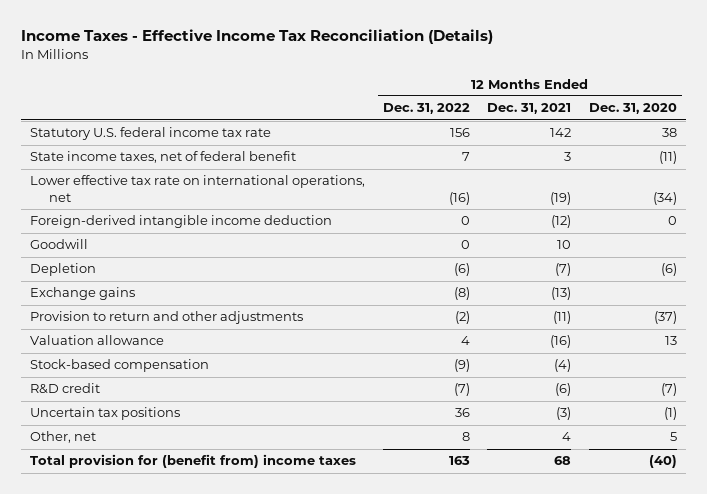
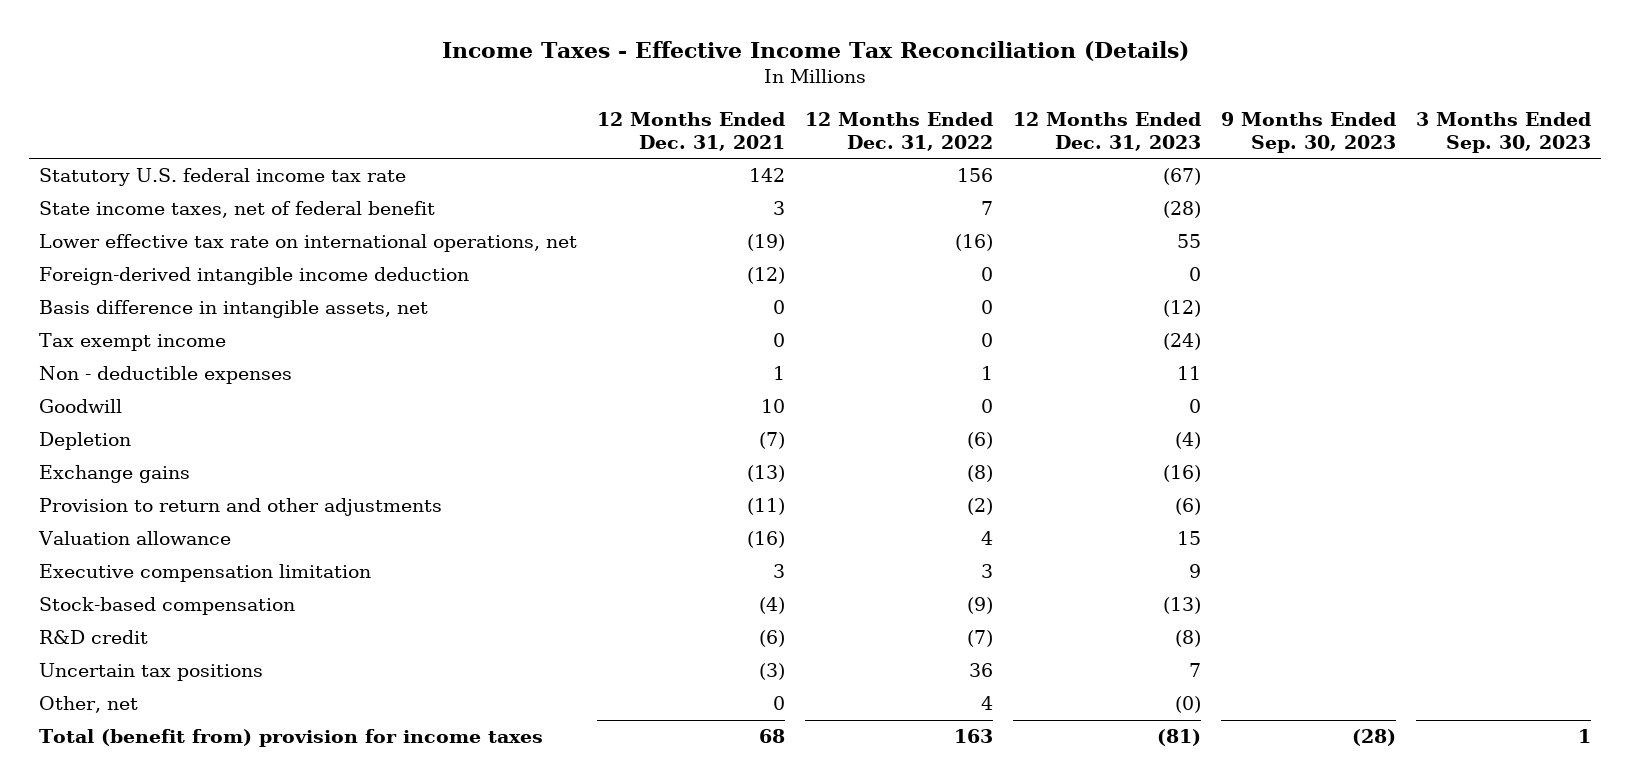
- | 12 Months Ended Dec. 31, 2022 | 12 Months Ended Dec. 31, 2021 | 12 Months Ended Dec. 31, 2020
+ | 12 Months Ended Dec. 31, 2021 | 12 Months Ended Dec. 31, 2022 | 12 Months Ended Dec. 31, 2023 | 9 Months Ended Sep. 30, 2023 | 3 Months Ended Sep. 30, 2023
+ Basis difference in intangible assets, net | 0 | 0 | (12) | |
+ Tax exempt income | 0 | 0 | (24) | |
+ Non - deductible expenses | 1 | 1 | 11 | |
+ Executive compensation limitation | 3 | 3 | 9 | |
- Other, net | 8 | 4 | 5
- Total provision for (benefit from) income taxes | 163 | 68 | (40)
+ Other, net | 0 | 4 | (0) | |
+ Total (benefit from) provision for income taxes | 68 | 163 | (81) | (28) | 1

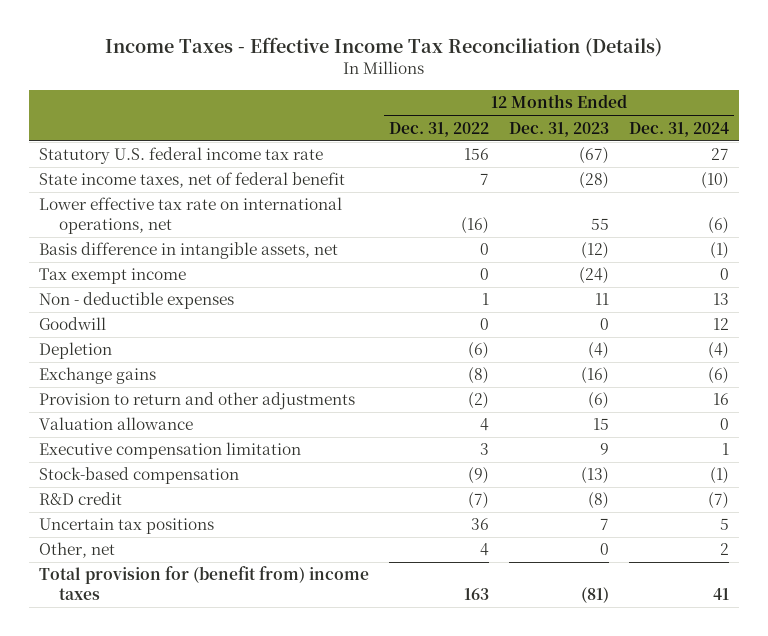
- | 12 Months Ended Dec. 31, 2021 | 12 Months Ended Dec. 31, 2022 | 12 Months Ended Dec. 31, 2023 | 9 Months Ended Sep. 30, 2023 | 3 Months Ended Sep. 30, 2023
+ | 12 Months Ended Dec. 31, 2022 | 12 Months Ended Dec. 31, 2023 | 12 Months Ended Dec. 31, 2024
- Foreign-derived intangible income deduction | (12) | 0 | 0 | |
- Other, net | 0 | 4 | (0) | |
- Total (benefit from) provision for income taxes | 68 | 163 | (81) | (28) | 1
+ Other, net | 4 | 0 | 2
+ Total provision for (benefit from) income taxes | 163 | (81) | 41

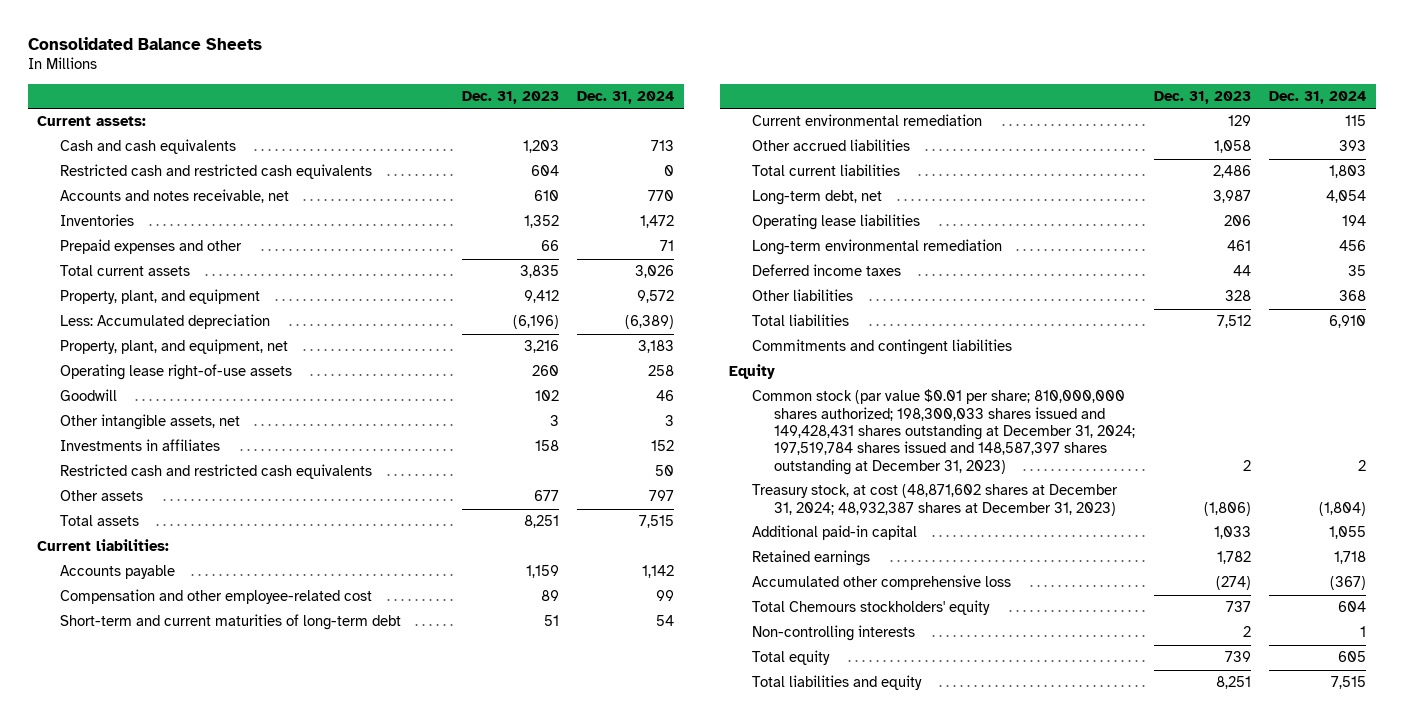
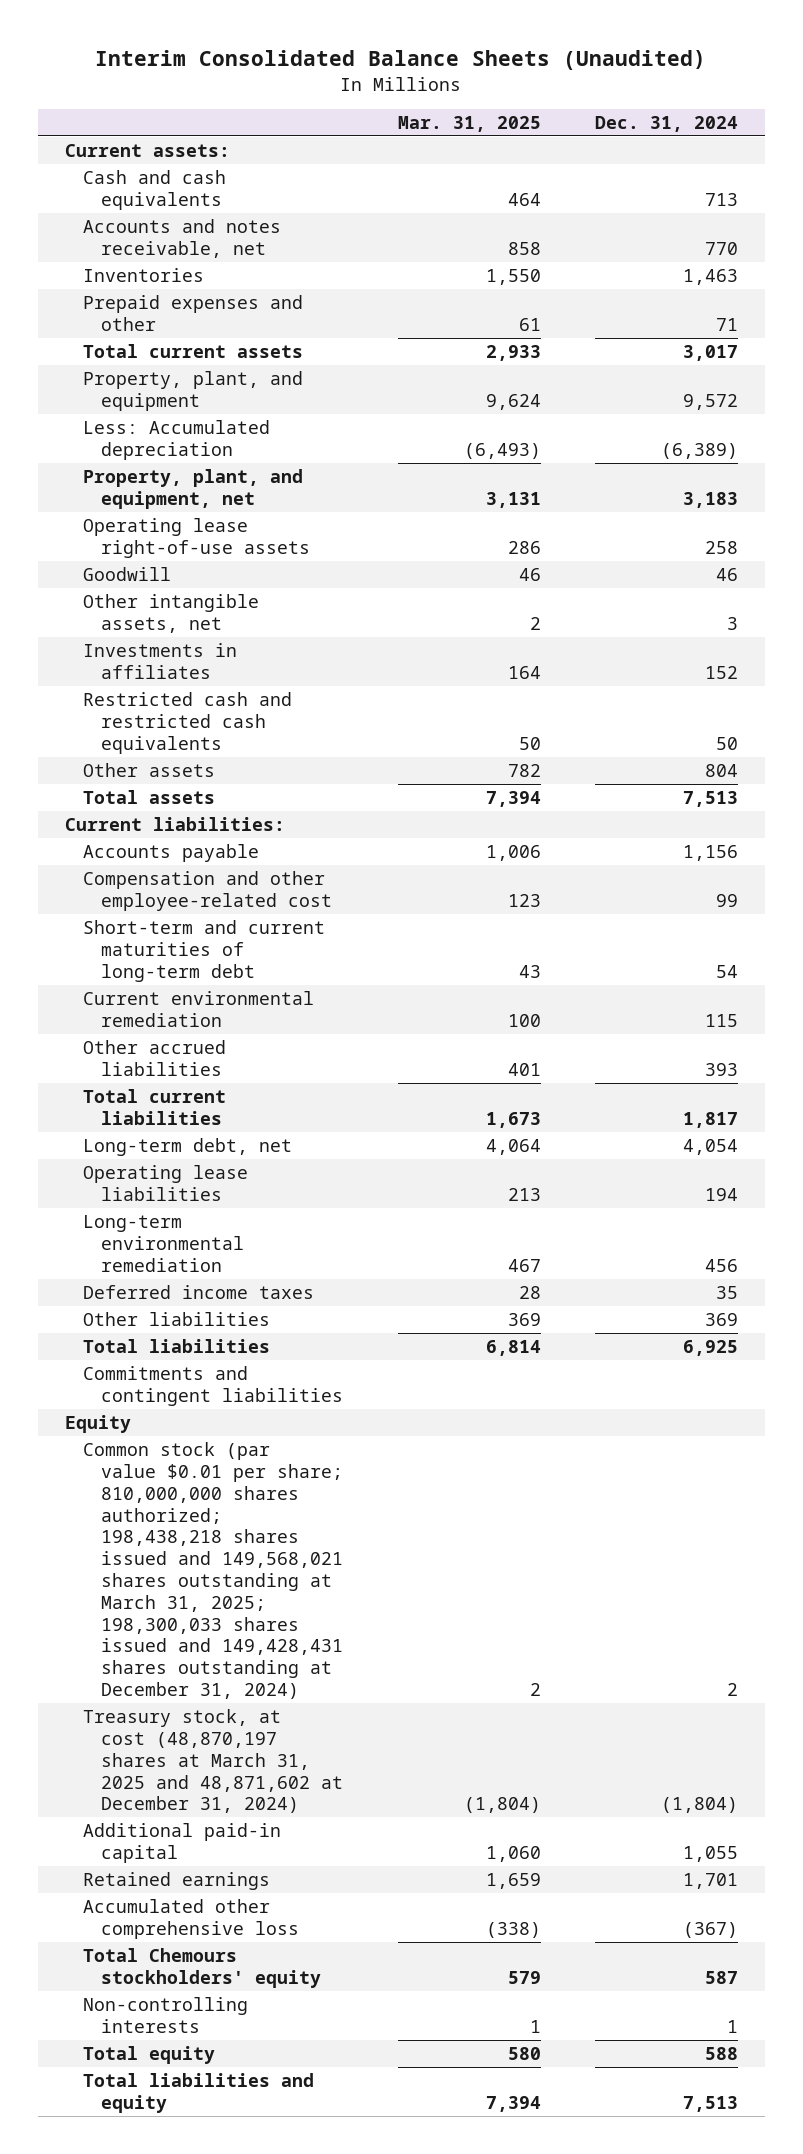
- Consolidated Balance Sheets
+ Interim Consolidated Balance Sheets (Unaudited)
- | Dec. 31, 2023 | Dec. 31, 2024
+ | Mar. 31, 2025 | Dec. 31, 2024
- Restricted cash and restricted cash equivalents | 604 | 0
- Inventories | 1,352 | 1,472
+ Inventories | 1,550 | 1,463
- Total current assets | 3,835 | 3,026
+ Total current assets | 2,933 | 3,017
- Other assets | 677 | 797
- Total assets | 8,251 | 7,515
+ Other assets | 782 | 804
+ Total assets | 7,394 | 7,513
- Accounts payable | 1,159 | 1,142
+ Accounts payable | 1,006 | 1,156
- Total current liabilities | 2,486 | 1,803
+ Total current liabilities | 1,673 | 1,817
- Other liabilities | 328 | 368
- Total liabilities | 7,512 | 6,910
+ Other liabilities | 369 | 369
+ Total liabilities | 6,814 | 6,925
- Common stock (par value $0.01 per share; 810,000,000 shares authorized; 198,300,033 shares issued and 149,428,431 shares outstanding at December 31, 2024; 197,519,784 shares issued and 148,587,397 shares outstanding at December 31, 2023) | 2 | 2
- Treasury stock, at cost (48,871,602 shares at December 31, 2024; 48,932,387 shares at December 31, 2023) | (1,806) | (1,804)
+ Common stock (par value $0.01 per share; 810,000,000 shares authorized; 198,438,218 shares issued and 149,568,021 shares outstanding at March 31, 2025; 198,300,033 shares issued and 149,428,431 shares outstanding at December 31, 2024) | 2 | 2
+ Treasury stock, at cost (48,870,197 shares at March 31, 2025 and 48,871,602 at December 31, 2024) | (1,804) | (1,804)
- Retained earnings | 1,782 | 1,718
+ Retained earnings | 1,659 | 1,701
- Total Chemours stockholders' equity | 737 | 604
+ Total Chemours stockholders' equity | 579 | 587
- Total equity | 739 | 605
- Total liabilities and equity | 8,251 | 7,515
+ Total equity | 580 | 588
+ Total liabilities and equity | 7,394 | 7,513

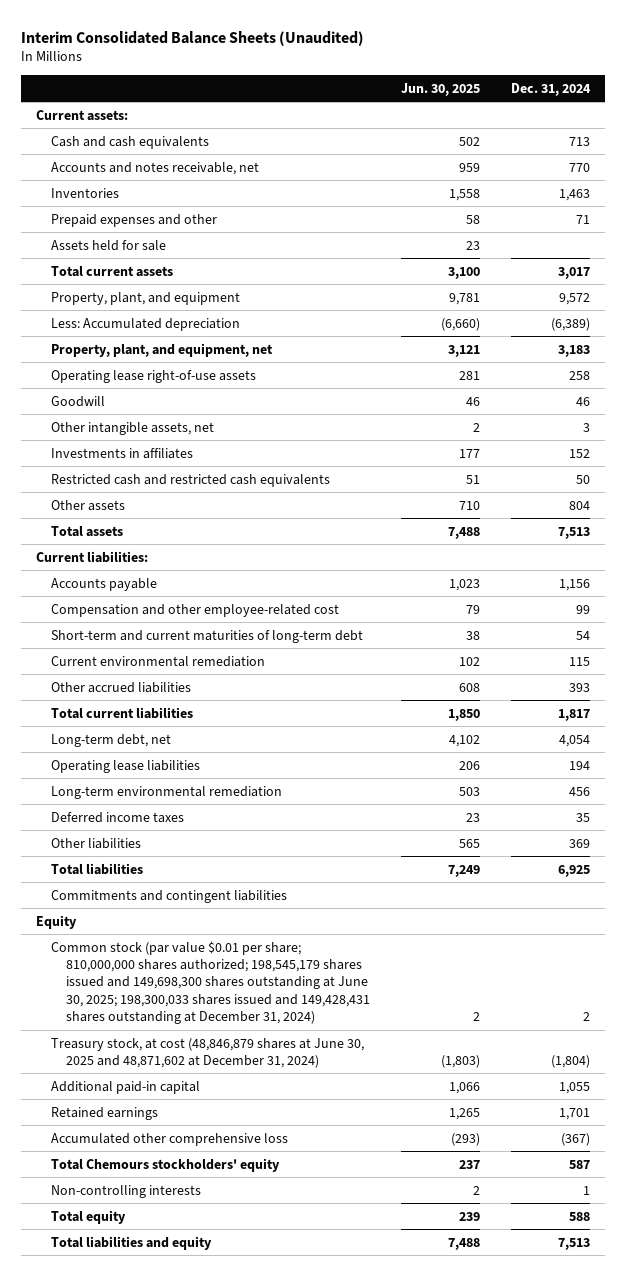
- | Mar. 31, 2025 | Dec. 31, 2024
+ | Jun. 30, 2025 | Dec. 31, 2024
+ Assets held for sale | 23 |
- Common stock (par value $0.01 per share; 810,000,000 shares authorized; 198,438,218 shares issued and 149,568,021 shares outstanding at March 31, 2025; 198,300,033 shares issued and 149,428,431 shares outstanding at December 31, 2024) | 2 | 2
- Treasury stock, at cost (48,870,197 shares at March 31, 2025 and 48,871,602 at December 31, 2024) | (1,804) | (1,804)
+ Common stock (par value $0.01 per share; 810,000,000 shares authorized; 198,545,179 shares issued and 149,698,300 shares outstanding at June 30, 2025; 198,300,033 shares issued and 149,428,431 shares outstanding at December 31, 2024) | 2 | 2
+ Treasury stock, at cost (48,846,879 shares at June 30, 2025 and 48,871,602 at December 31, 2024) | (1,803) | (1,804)

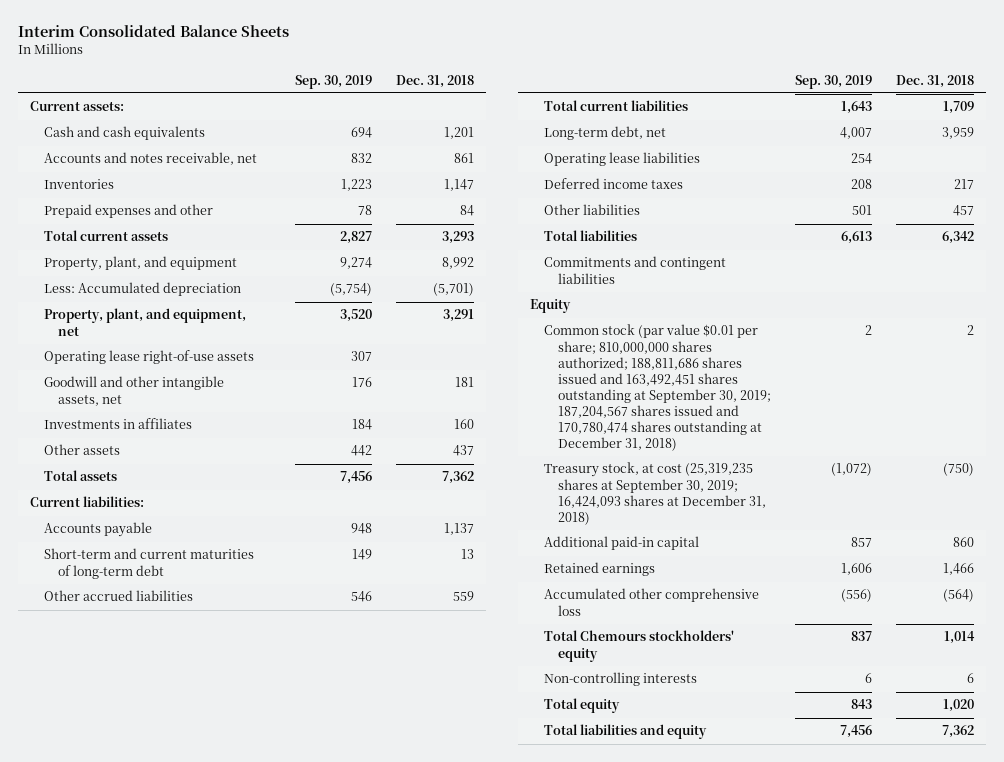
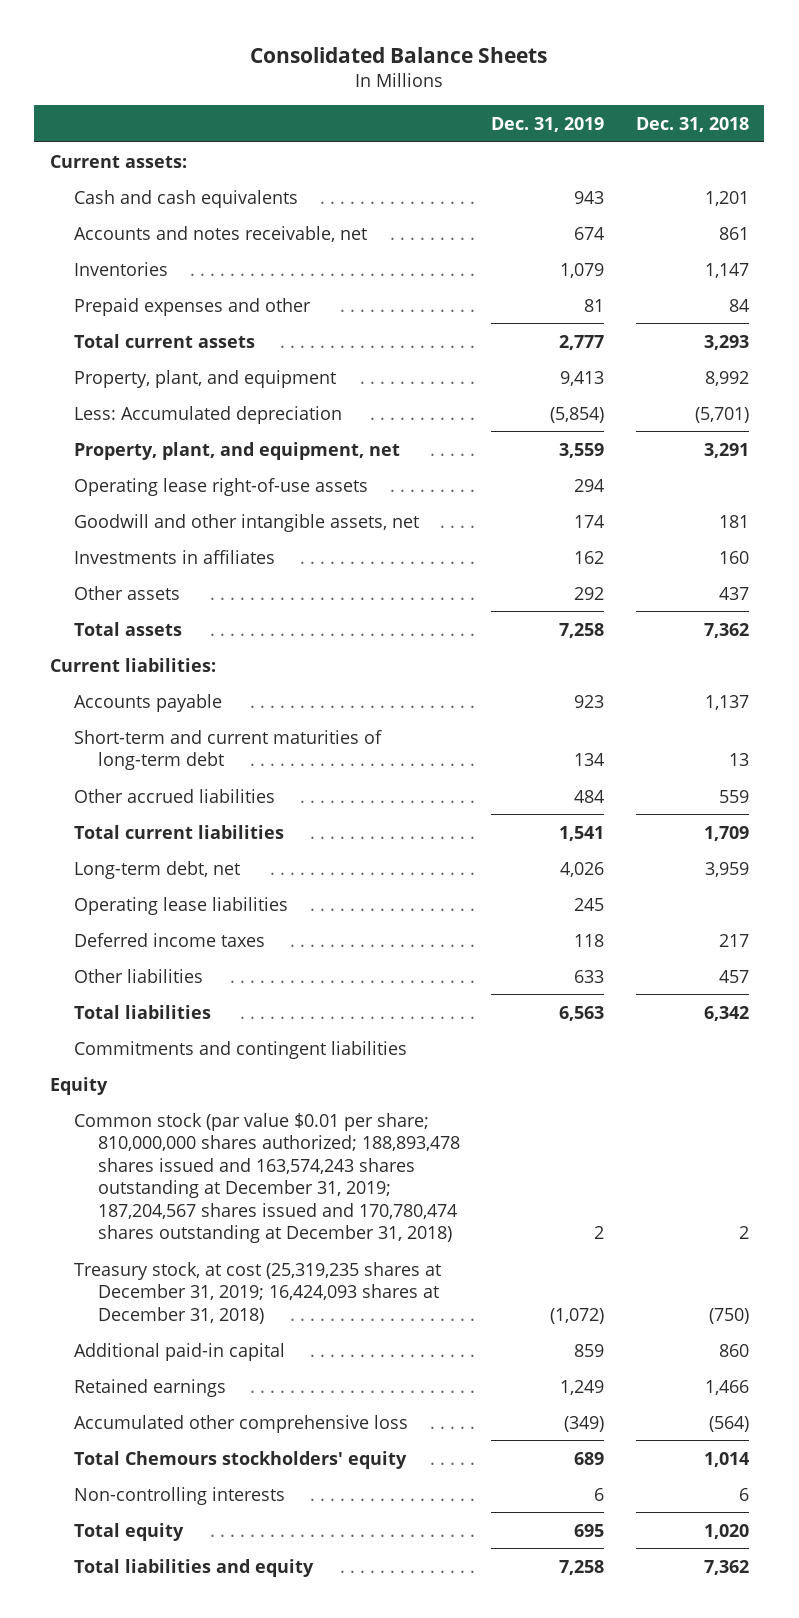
- Interim Consolidated Balance Sheets
+ Consolidated Balance Sheets
- | Sep. 30, 2019 | Dec. 31, 2018
+ | Dec. 31, 2019 | Dec. 31, 2018
- Common stock (par value $0.01 per share; 810,000,000 shares authorized; 188,811,686 shares issued and 163,492,451 shares outstanding at September 30, 2019; 187,204,567 shares issued and 170,780,474 shares outstanding at December 31, 2018) | 2 | 2
- Treasury stock, at cost (25,319,235 shares at September 30, 2019; 16,424,093 shares at December 31, 2018) | (1,072) | (750)
+ Common stock (par value $0.01 per share; 810,000,000 shares authorized; 188,893,478 shares issued and 163,574,243 shares outstanding at December 31, 2019; 187,204,567 shares issued and 170,780,474 shares outstanding at December 31, 2018) | 2 | 2
+ Treasury stock, at cost (25,319,235 shares at December 31, 2019; 16,424,093 shares at December 31, 2018) | (1,072) | (750)

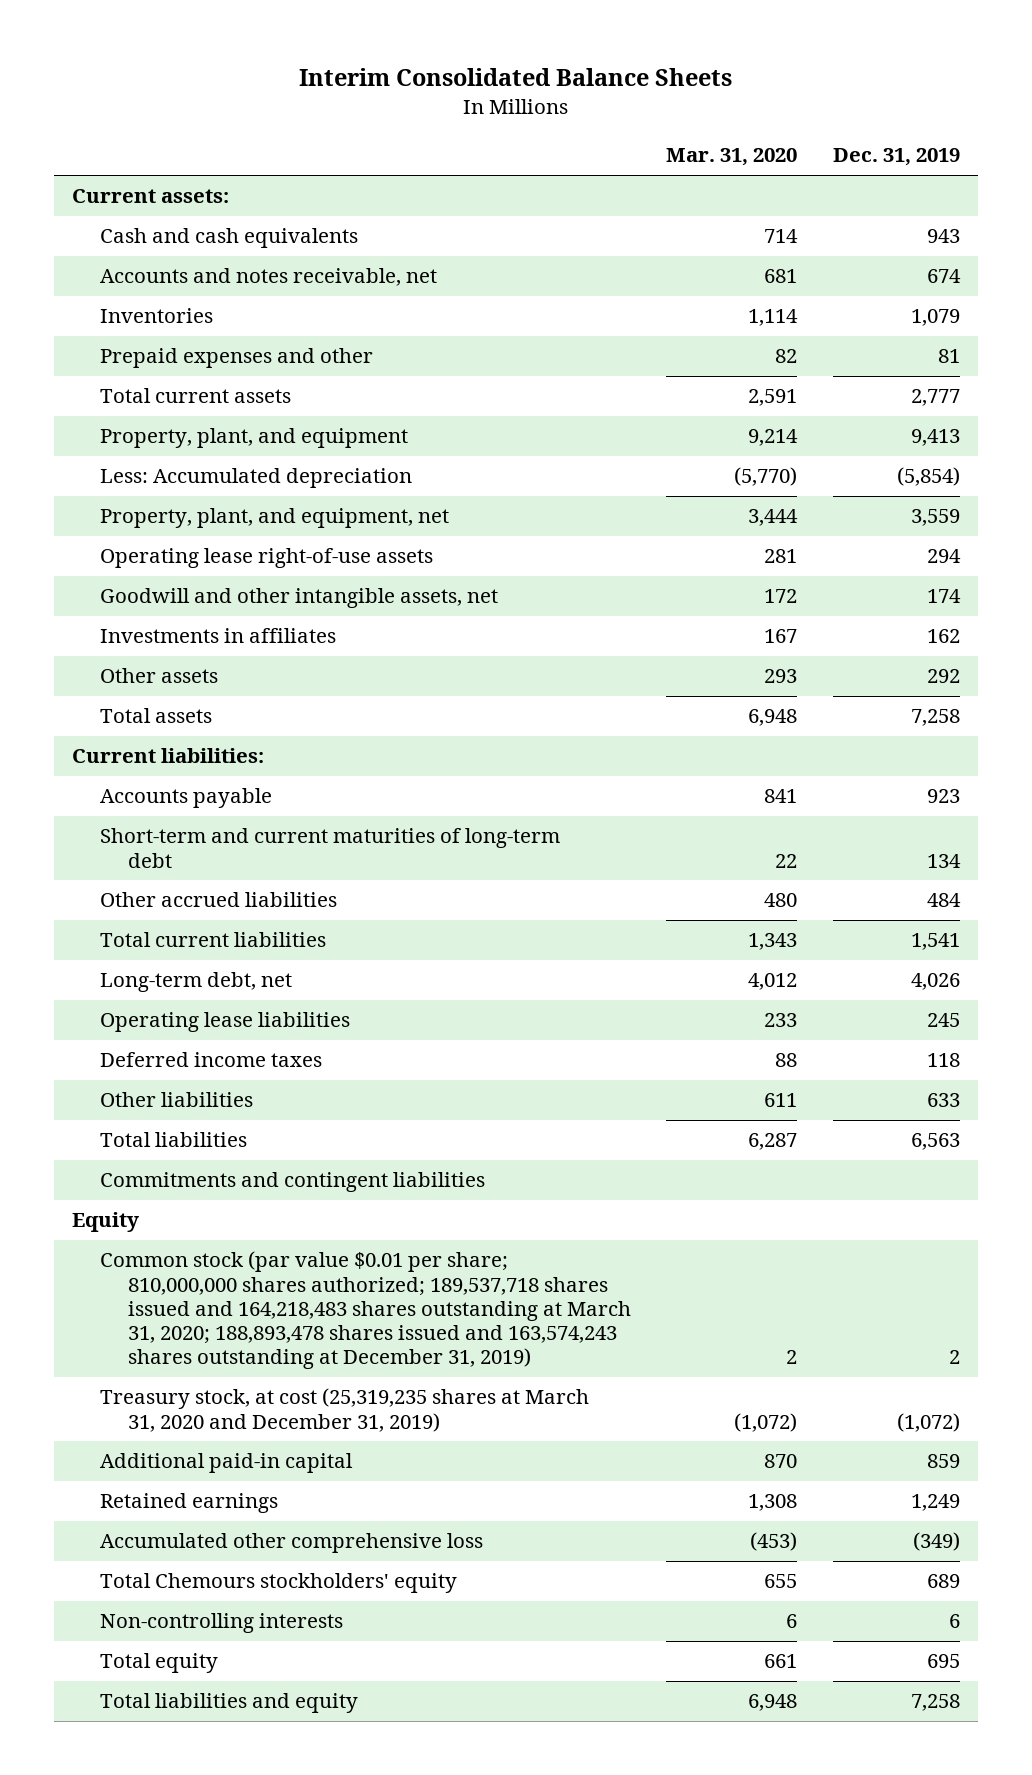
- Consolidated Balance Sheets
+ Interim Consolidated Balance Sheets
- | Dec. 31, 2019 | Dec. 31, 2018
+ | Mar. 31, 2020 | Dec. 31, 2019
- Common stock (par value $0.01 per share; 810,000,000 shares authorized; 188,893,478 shares issued and 163,574,243 shares outstanding at December 31, 2019; 187,204,567 shares issued and 170,780,474 shares outstanding at December 31, 2018) | 2 | 2
- Treasury stock, at cost (25,319,235 shares at December 31, 2019; 16,424,093 shares at December 31, 2018) | (1,072) | (750)
+ Common stock (par value $0.01 per share; 810,000,000 shares authorized; 189,537,718 shares issued and 164,218,483 shares outstanding at March 31, 2020; 188,893,478 shares issued and 163,574,243 shares outstanding at December 31, 2019) | 2 | 2
+ Treasury stock, at cost (25,319,235 shares at March 31, 2020 and December 31, 2019) | (1,072) | (1,072)

